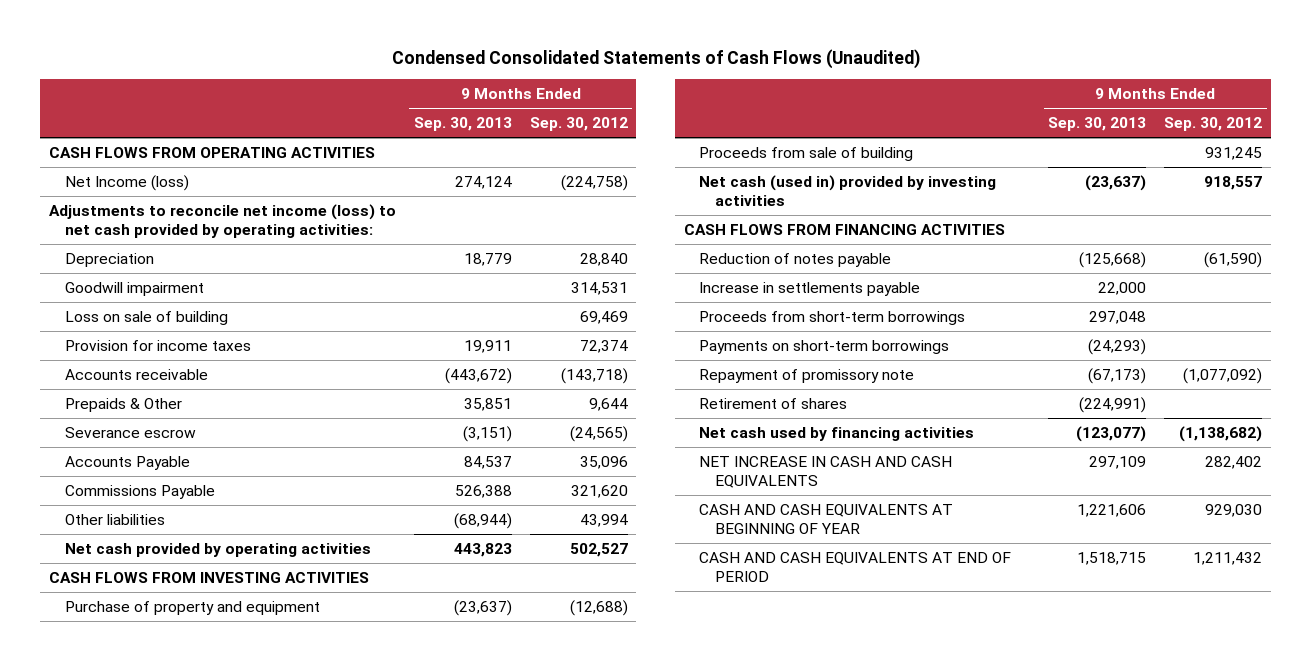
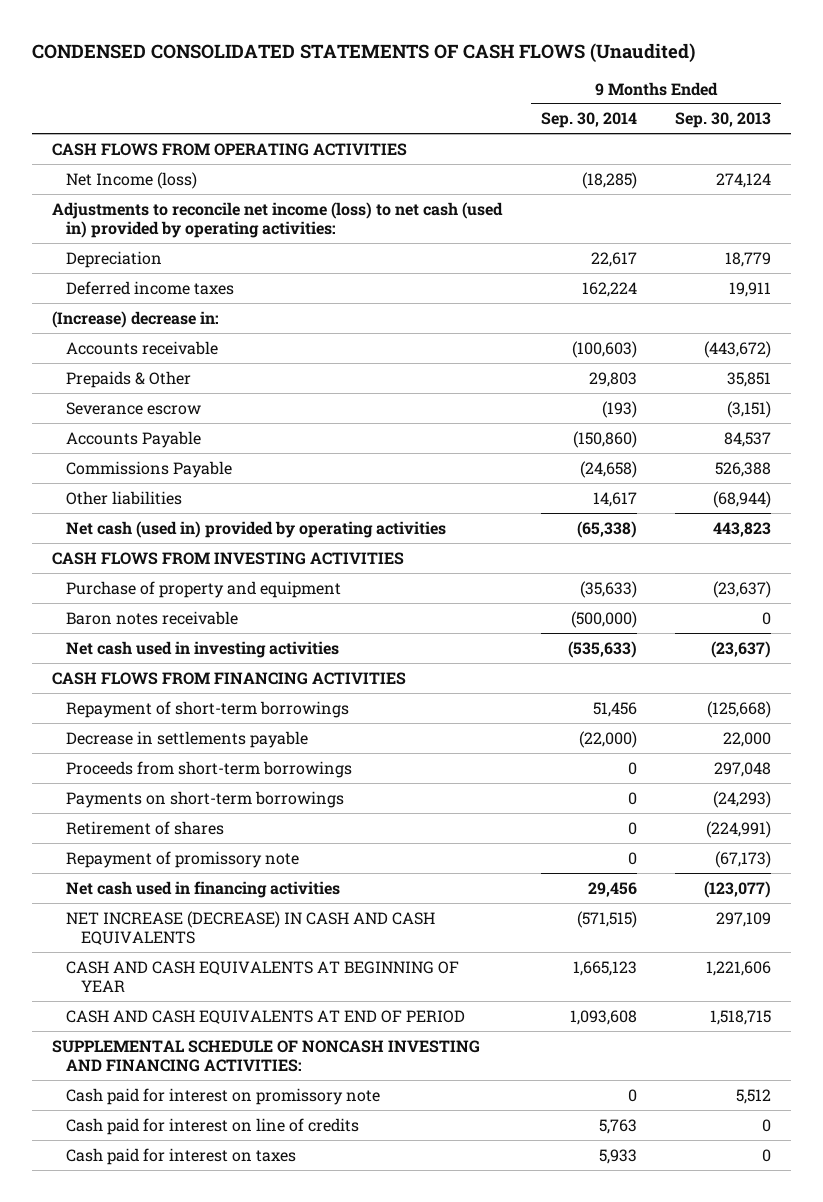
- Condensed Consolidated Statements of Cash Flows (Unaudited)
+ CONDENSED CONSOLIDATED STATEMENTS OF CASH FLOWS (Unaudited)
- | 9 Months Ended Sep. 30, 2013 | 9 Months Ended Sep. 30, 2012
+ | 9 Months Ended Sep. 30, 2014 | 9 Months Ended Sep. 30, 2013
- Adjustments to reconcile net income (loss) to net cash provided by operating activities:
+ Adjustments to reconcile net income (loss) to net cash (used in) provided by operating activities:
- Goodwill impairment | | 314,531
- Loss on sale of building | | 69,469
- Provision for income taxes | 19,911 | 72,374
+ Deferred income taxes | 162,224 | 19,911
+ (Increase) decrease in:
- Net cash provided by operating activities | 443,823 | 502,527
+ Net cash (used in) provided by operating activities | (65,338) | 443,823
- Proceeds from sale of building | | 931,245
- Net cash (used in) provided by investing activities | (23,637) | 918,557
+ Baron notes receivable | (500,000) | 0
+ Net cash used in investing activities | (535,633) | (23,637)
- Reduction of notes payable | (125,668) | (61,590)
- Increase in settlements payable | 22,000 |
+ Repayment of short-term borrowings | 51,456 | (125,668)
+ Decrease in settlements payable | (22,000) | 22,000
- Net cash used by financing activities | (123,077) | (1,138,682)
- NET INCREASE IN CASH AND CASH EQUIVALENTS | 297,109 | 282,402
moved down: Repayment of promissory note | 0 | (67,173)
+ Net cash used in financing activities | 29,456 | (123,077)
+ NET INCREASE (DECREASE) IN CASH AND CASH EQUIVALENTS | (571,515) | 297,109
+ SUPPLEMENTAL SCHEDULE OF NONCASH INVESTING AND FINANCING ACTIVITIES:
+ Cash paid for interest on promissory note | 0 | 5,512
+ Cash paid for interest on line of credits | 5,763 | 0
+ Cash paid for interest on taxes | 5,933 | 0

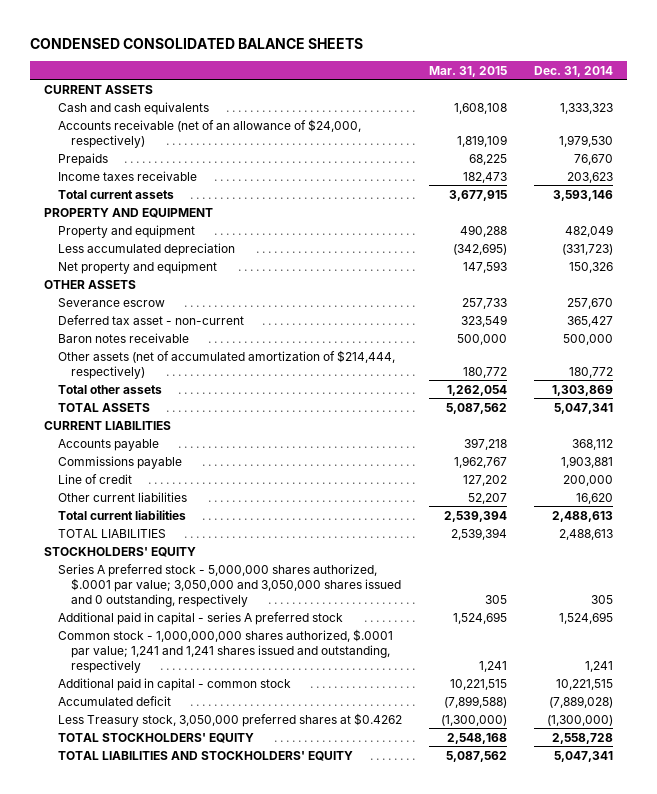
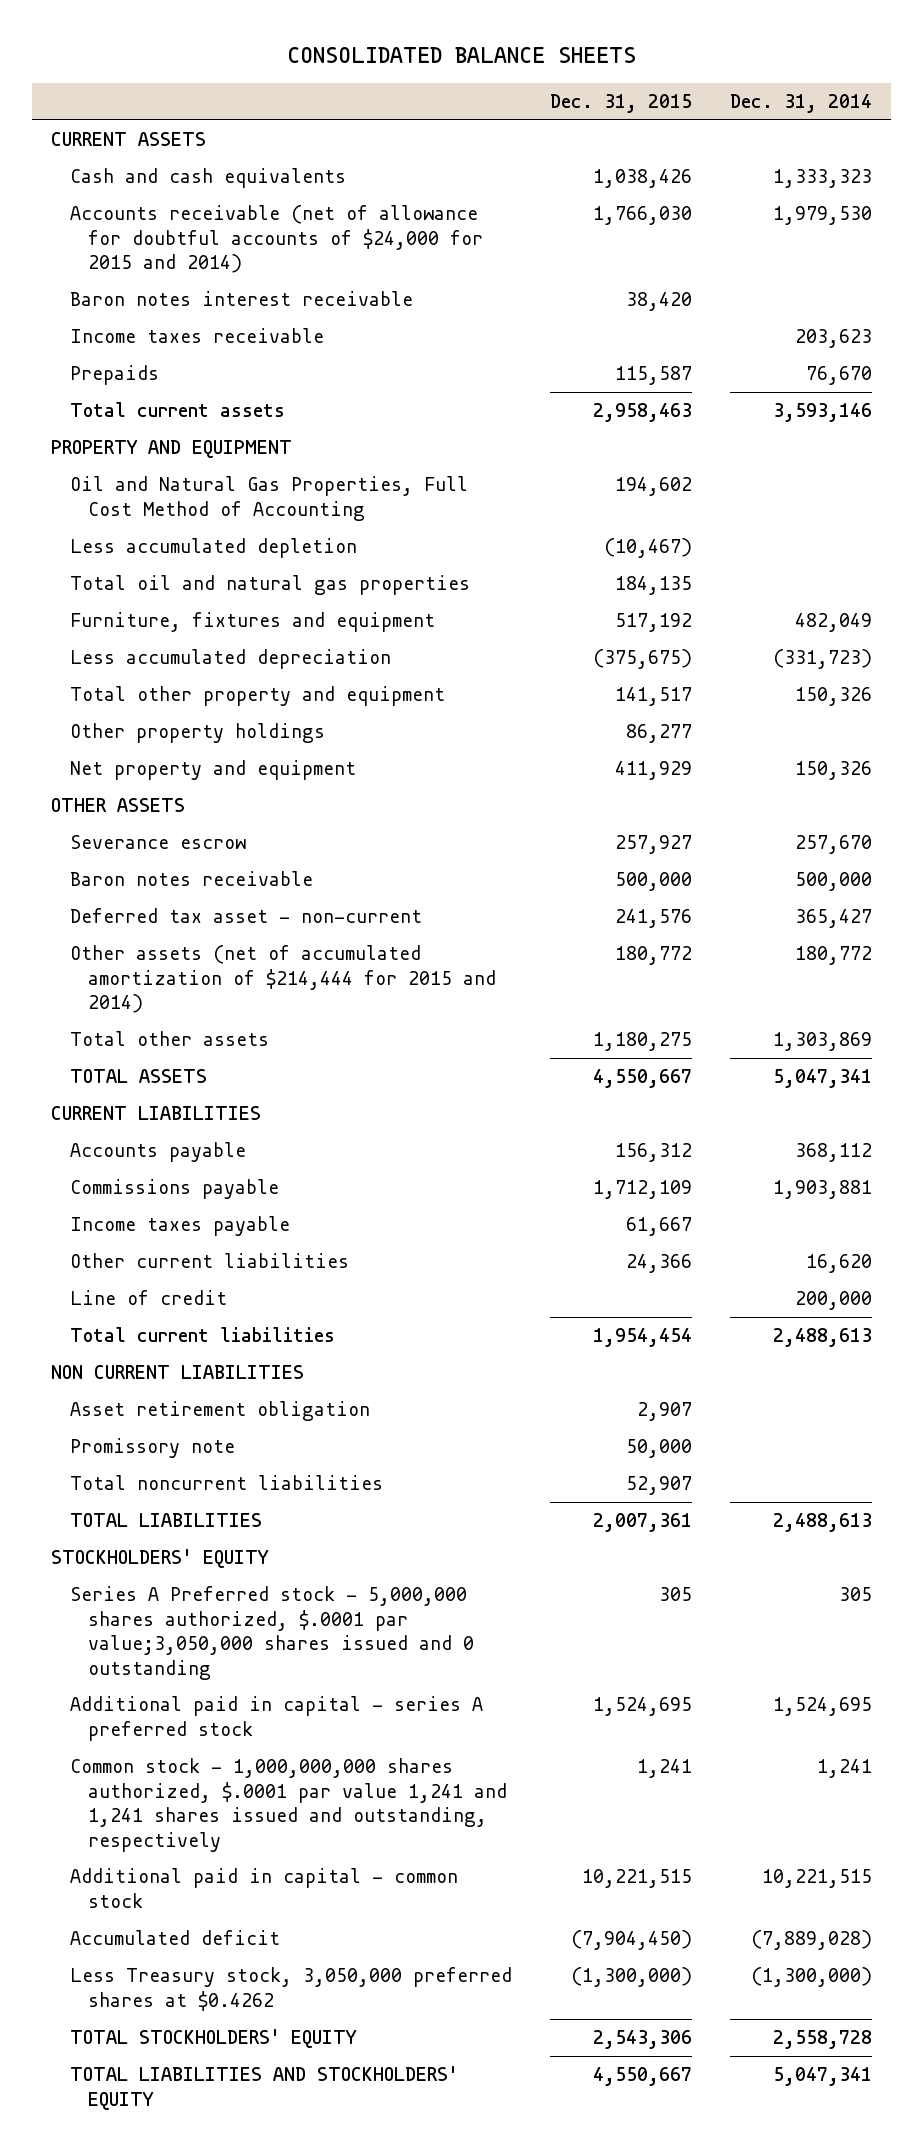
- CONDENSED CONSOLIDATED BALANCE SHEETS
+ CONSOLIDATED BALANCE SHEETS
- | Mar. 31, 2015 | Dec. 31, 2014
+ | Dec. 31, 2015 | Dec. 31, 2014
- Accounts receivable (net of an allowance of $24,000, respectively) | 1,819,109 | 1,979,530
+ Accounts receivable (net of allowance for doubtful accounts of $24,000 for 2015 and 2014) | 1,766,030 | 1,979,530
+ Baron notes interest receivable | 38,420 |
moved down: Prepaids | 115,587 | 76,670
- Property and equipment | 490,288 | 482,049
+ Oil and Natural Gas Properties, Full Cost Method of Accounting | 194,602 |
+ Less accumulated depletion | (10,467) |
+ Total oil and natural gas properties | 184,135 |
+ Furniture, fixtures and equipment | 517,192 | 482,049
+ Total other property and equipment | 141,517 | 150,326
+ Other property holdings | 86,277 |
- Other assets (net of accumulated amortization of $214,444, respectively) | 180,772 | 180,772
moved down: Deferred tax asset - non-current | 241,576 | 365,427
+ Other assets (net of accumulated amortization of $214,444 for 2015 and 2014) | 180,772 | 180,772
+ Income taxes payable | 61,667 |
moved down: Line of credit | | 200,000
+ NON CURRENT LIABILITIES
+ Asset retirement obligation | 2,907 |
+ Promissory note | 50,000 |
+ Total noncurrent liabilities | 52,907 |
- Series A preferred stock - 5,000,000 shares authorized, $.0001 par value; 3,050,000 and 3,050,000 shares issued and 0 outstanding, respectively | 305 | 305
+ Series A Preferred stock - 5,000,000 shares authorized, $.0001 par value;3,050,000 shares issued and 0 outstanding | 305 | 305
- Common stock - 1,000,000,000 shares authorized, $.0001 par value; 1,241 and 1,241 shares issued and outstanding, respectively | 1,241 | 1,241
+ Common stock - 1,000,000,000 shares authorized, $.0001 par value 1,241 and 1,241 shares issued and outstanding, respectively | 1,241 | 1,241

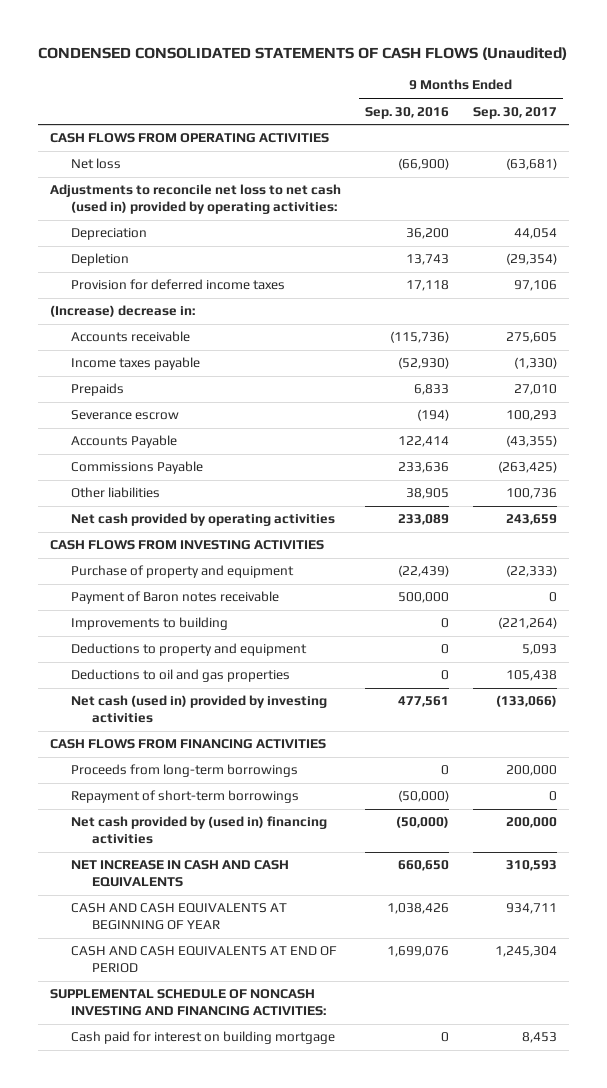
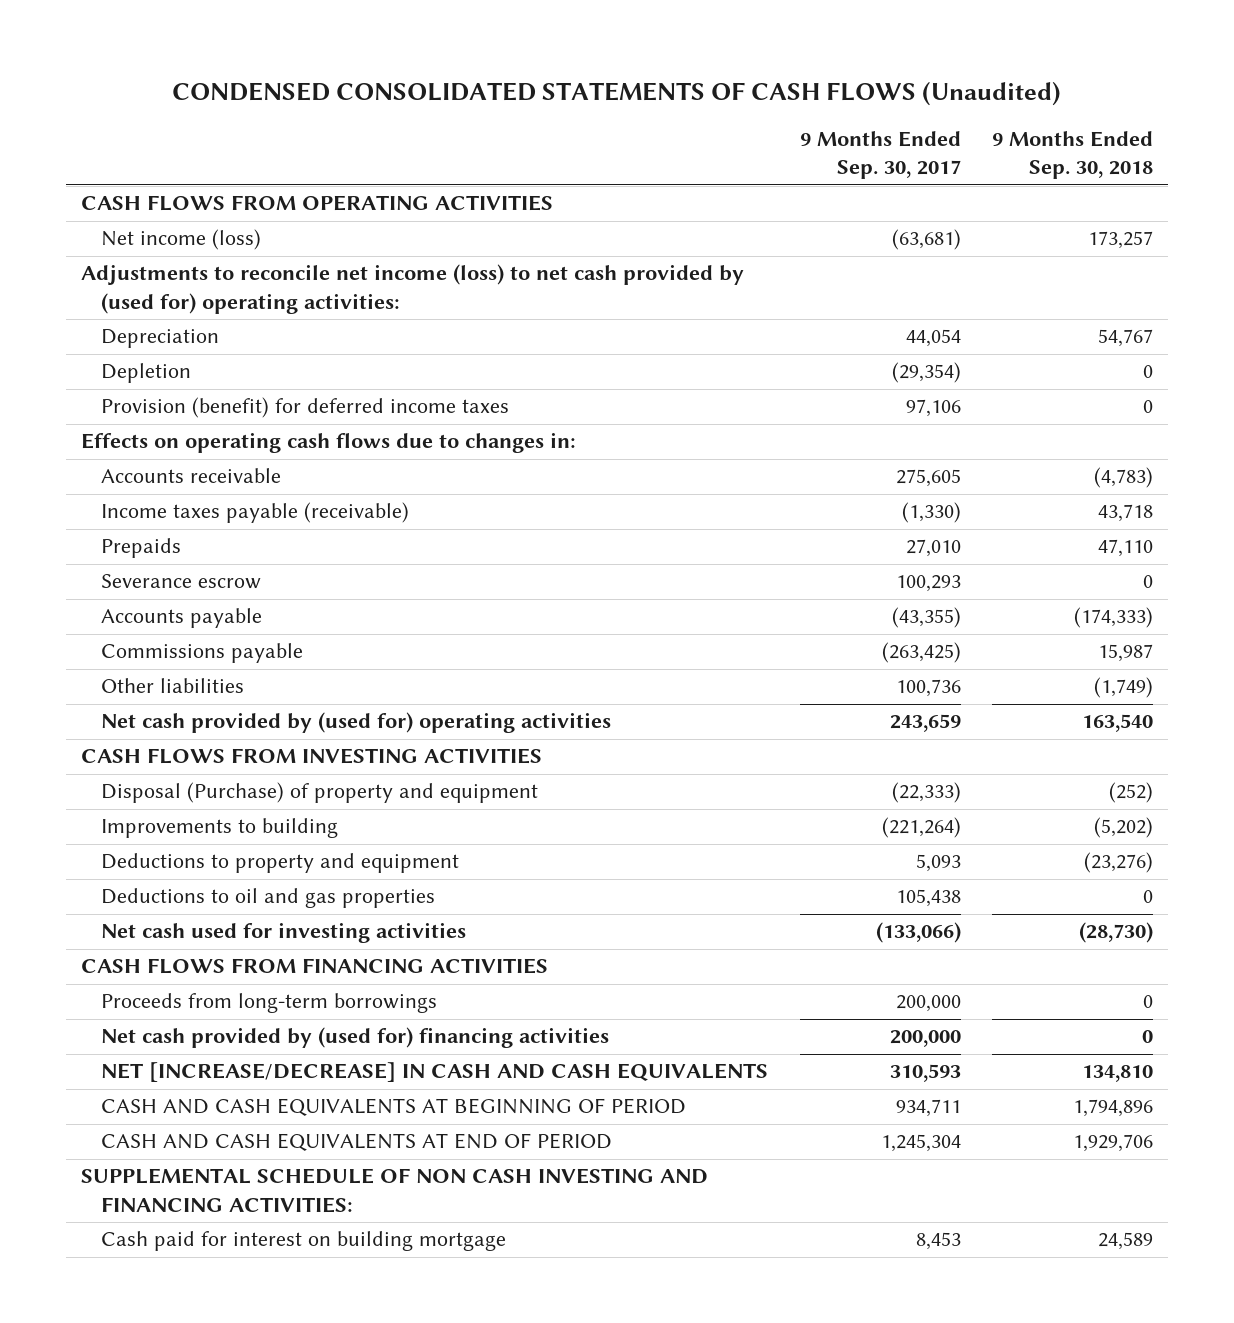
- | 9 Months Ended Sep. 30, 2016 | 9 Months Ended Sep. 30, 2017
+ | 9 Months Ended Sep. 30, 2017 | 9 Months Ended Sep. 30, 2018
- Net loss | (66,900) | (63,681)
- Adjustments to reconcile net loss to net cash (used in) provided by operating activities:
+ Net income (loss) | (63,681) | 173,257
+ Adjustments to reconcile net income (loss) to net cash provided by (used for) operating activities:
- Provision for deferred income taxes | 17,118 | 97,106
- (Increase) decrease in:
+ Provision (benefit) for deferred income taxes | 97,106 | 0
+ Effects on operating cash flows due to changes in:
- Income taxes payable | (52,930) | (1,330)
+ Income taxes payable (receivable) | (1,330) | 43,718
- Accounts Payable | 122,414 | (43,355)
- Commissions Payable | 233,636 | (263,425)
+ Accounts payable | (43,355) | (174,333)
+ Commissions payable | (263,425) | 15,987
- Net cash provided by operating activities | 233,089 | 243,659
+ Net cash provided by (used for) operating activities | 243,659 | 163,540
- Purchase of property and equipment | (22,439) | (22,333)
- Payment of Baron notes receivable | 500,000 | 0
+ Disposal (Purchase) of property and equipment | (22,333) | (252)
- Net cash (used in) provided by investing activities | 477,561 | (133,066)
+ Net cash used for investing activities | (133,066) | (28,730)
- Repayment of short-term borrowings | (50,000) | 0
- Net cash provided by (used in) financing activities | (50,000) | 200,000
- NET INCREASE IN CASH AND CASH EQUIVALENTS | 660,650 | 310,593
- CASH AND CASH EQUIVALENTS AT BEGINNING OF YEAR | 1,038,426 | 934,711
+ Net cash provided by (used for) financing activities | 200,000 | 0
+ NET [INCREASE/DECREASE] IN CASH AND CASH EQUIVALENTS | 310,593 | 134,810
+ CASH AND CASH EQUIVALENTS AT BEGINNING OF PERIOD | 934,711 | 1,794,896
- SUPPLEMENTAL SCHEDULE OF NONCASH INVESTING AND FINANCING ACTIVITIES:
+ SUPPLEMENTAL SCHEDULE OF NON CASH INVESTING AND FINANCING ACTIVITIES:

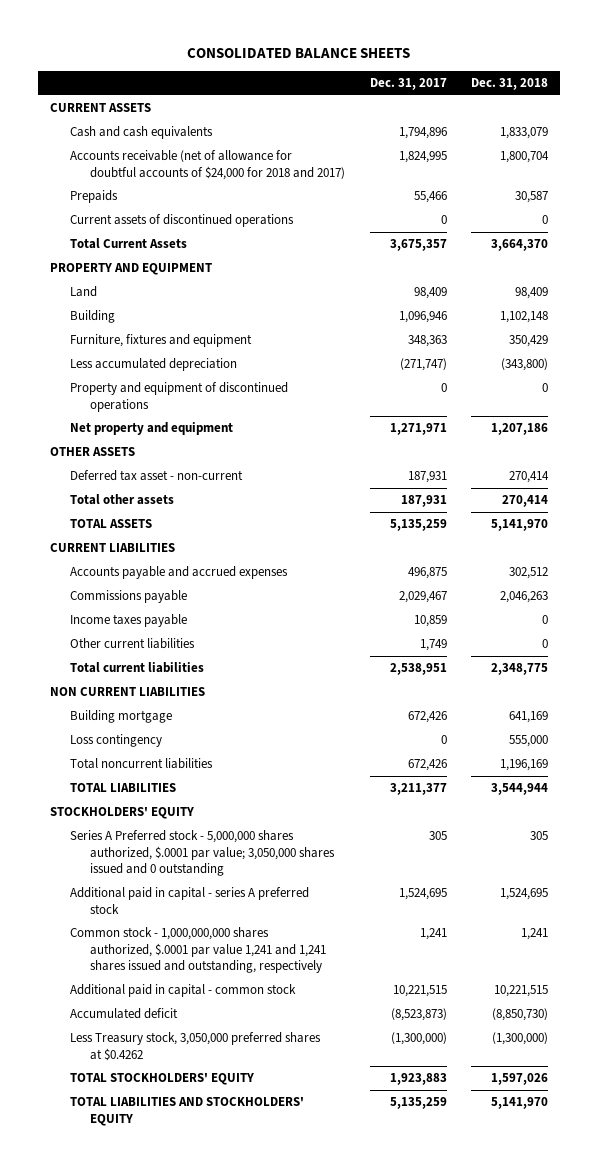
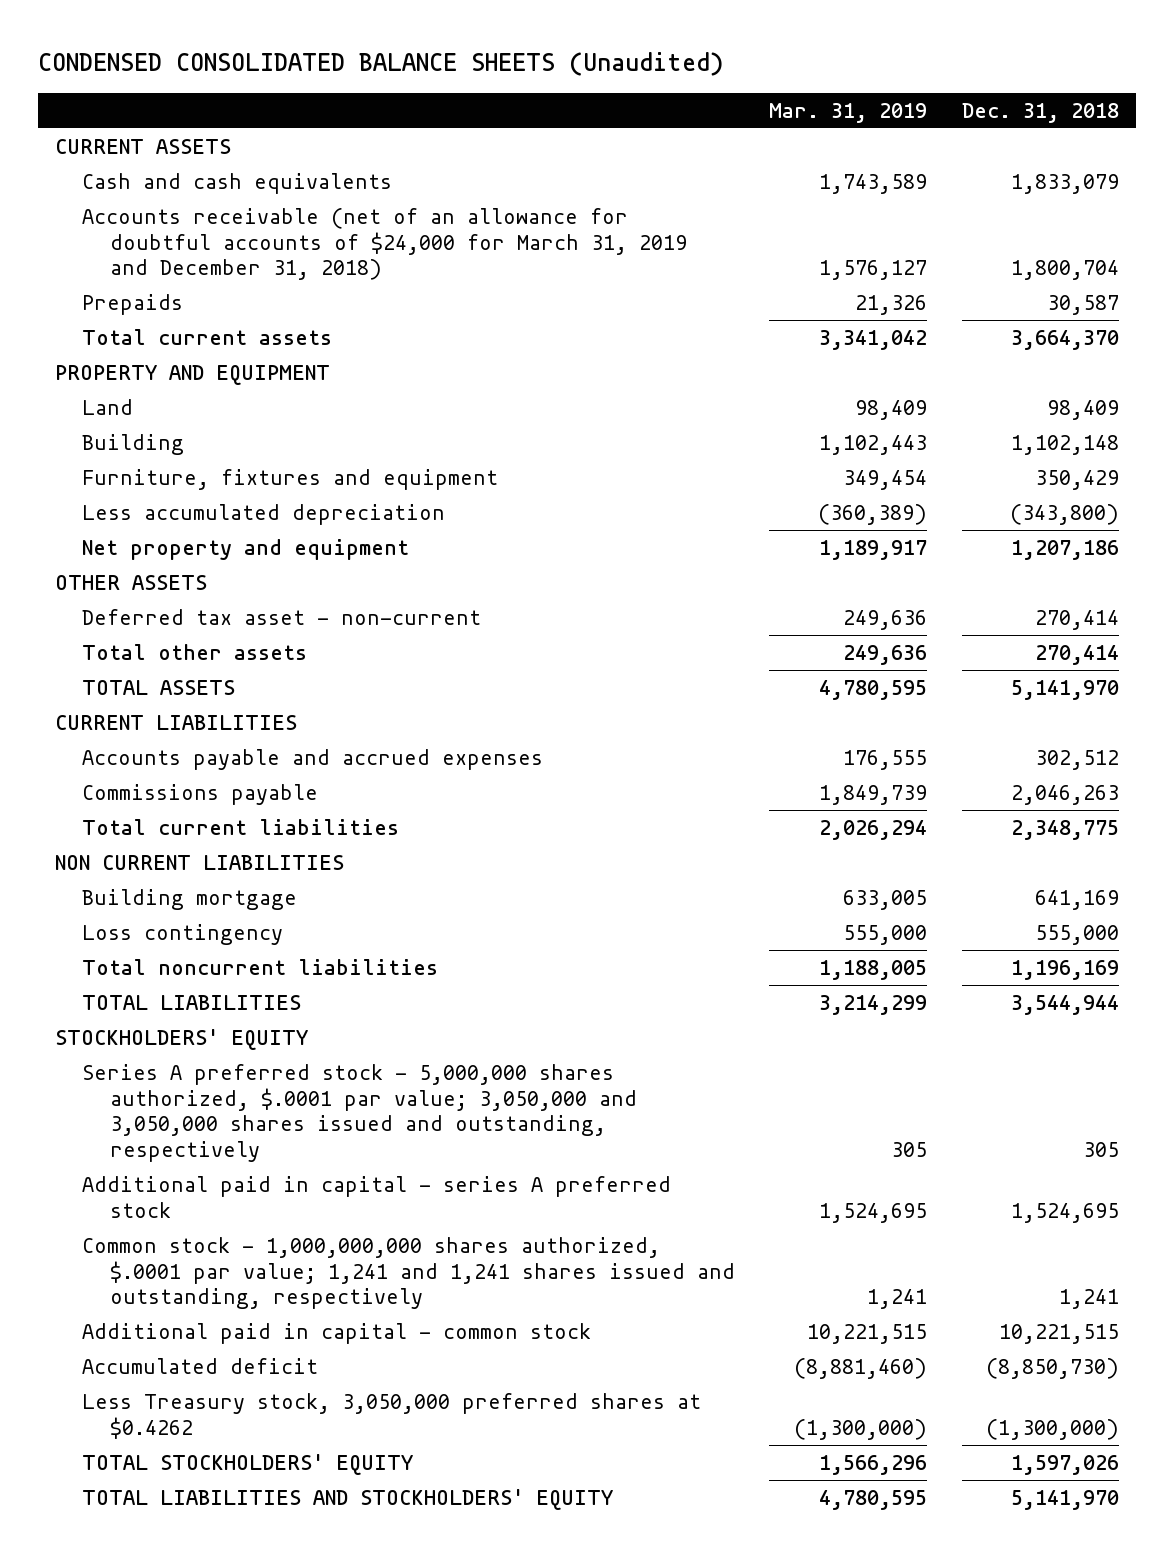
- CONSOLIDATED BALANCE SHEETS
+ CONDENSED CONSOLIDATED BALANCE SHEETS (Unaudited)
- | Dec. 31, 2017 | Dec. 31, 2018
+ | Mar. 31, 2019 | Dec. 31, 2018
- Accounts receivable (net of allowance for doubtful accounts of $24,000 for 2018 and 2017) | 1,824,995 | 1,800,704
+ Accounts receivable (net of an allowance for doubtful accounts of $24,000 for March 31, 2019 and December 31, 2018) | 1,576,127 | 1,800,704
- Current assets of discontinued operations | 0 | 0
- Total Current Assets | 3,675,357 | 3,664,370
+ Total current assets | 3,341,042 | 3,664,370
- Property and equipment of discontinued operations | 0 | 0
- Income taxes payable | 10,859 | 0
- Other current liabilities | 1,749 | 0
- Series A Preferred stock - 5,000,000 shares authorized, $.0001 par value; 3,050,000 shares issued and 0 outstanding | 305 | 305
+ Series A preferred stock - 5,000,000 shares authorized, $.0001 par value; 3,050,000 and 3,050,000 shares issued and outstanding, respectively | 305 | 305
- Common stock - 1,000,000,000 shares authorized, $.0001 par value 1,241 and 1,241 shares issued and outstanding, respectively | 1,241 | 1,241
+ Common stock - 1,000,000,000 shares authorized, $.0001 par value; 1,241 and 1,241 shares issued and outstanding, respectively | 1,241 | 1,241

